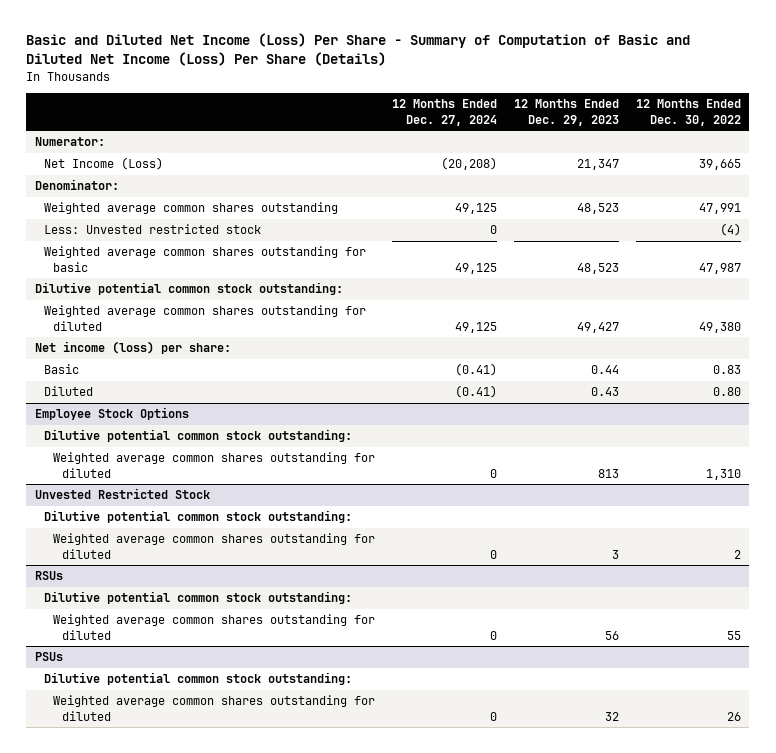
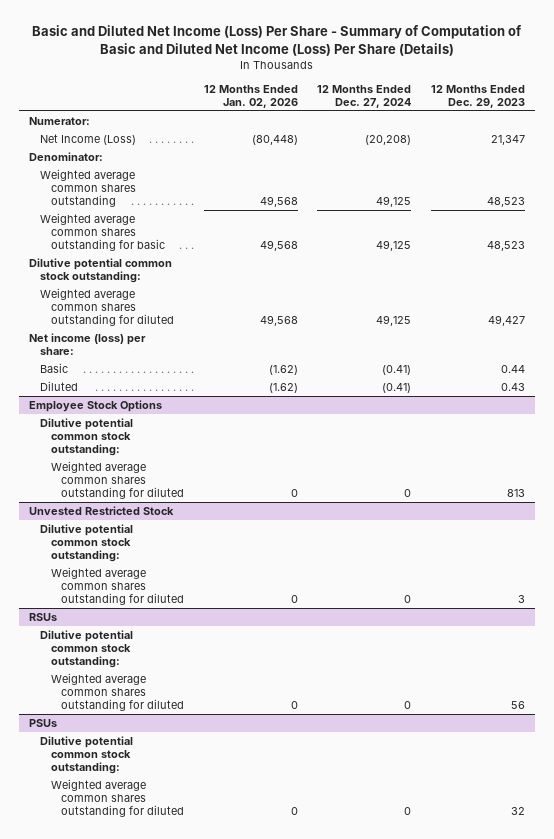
- | 12 Months Ended Dec. 27, 2024 | 12 Months Ended Dec. 29, 2023 | 12 Months Ended Dec. 30, 2022
+ | 12 Months Ended Jan. 02, 2026 | 12 Months Ended Dec. 27, 2024 | 12 Months Ended Dec. 29, 2023
- Less: Unvested restricted stock | 0 | | (4)

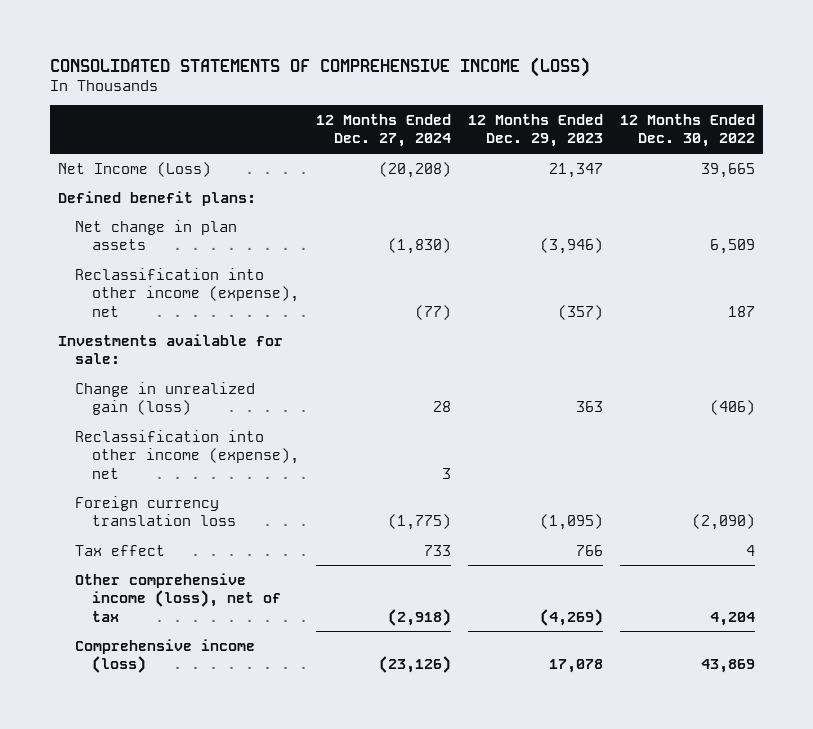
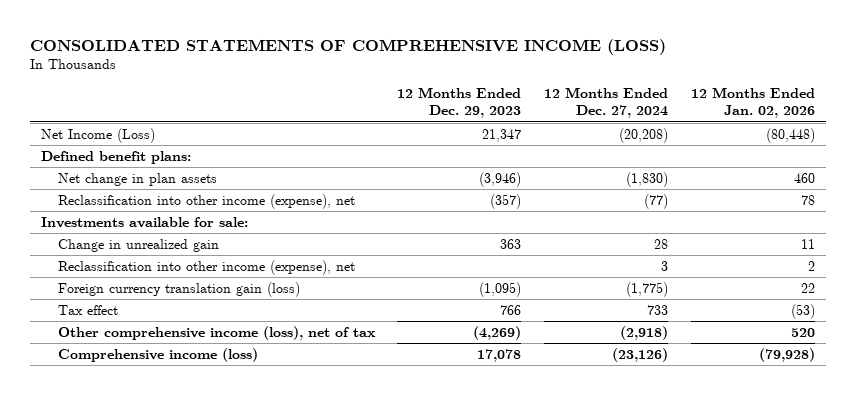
- | 12 Months Ended Dec. 27, 2024 | 12 Months Ended Dec. 29, 2023 | 12 Months Ended Dec. 30, 2022
+ | 12 Months Ended Dec. 29, 2023 | 12 Months Ended Dec. 27, 2024 | 12 Months Ended Jan. 02, 2026
- Change in unrealized gain (loss) | 28 | 363 | (406)
+ Change in unrealized gain | 363 | 28 | 11
- Foreign currency translation loss | (1,775) | (1,095) | (2,090)
+ Foreign currency translation gain (loss) | (1,095) | (1,775) | 22

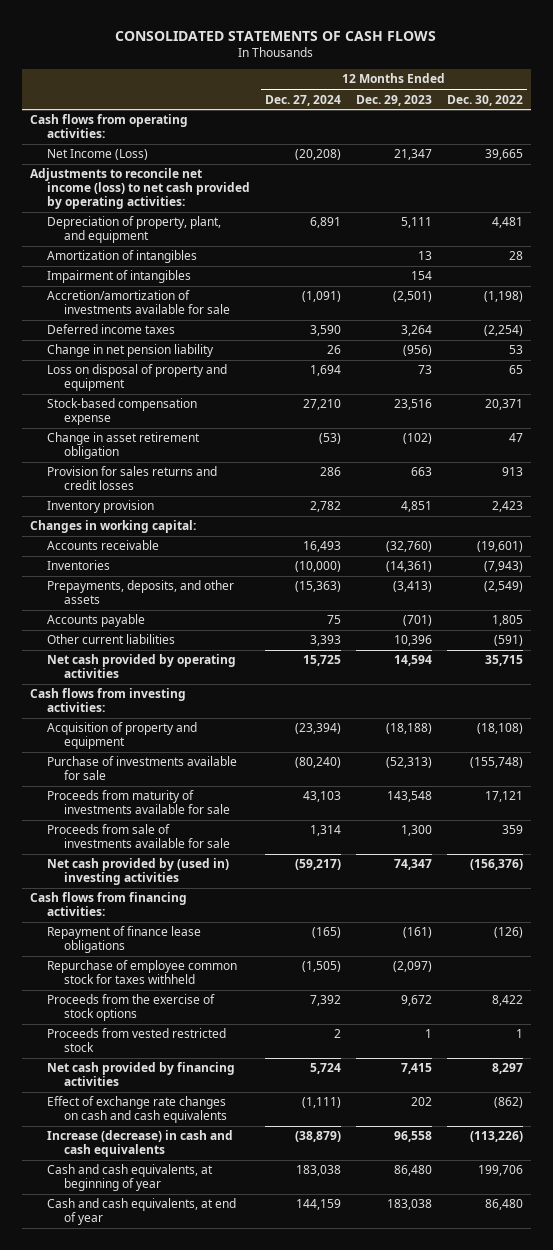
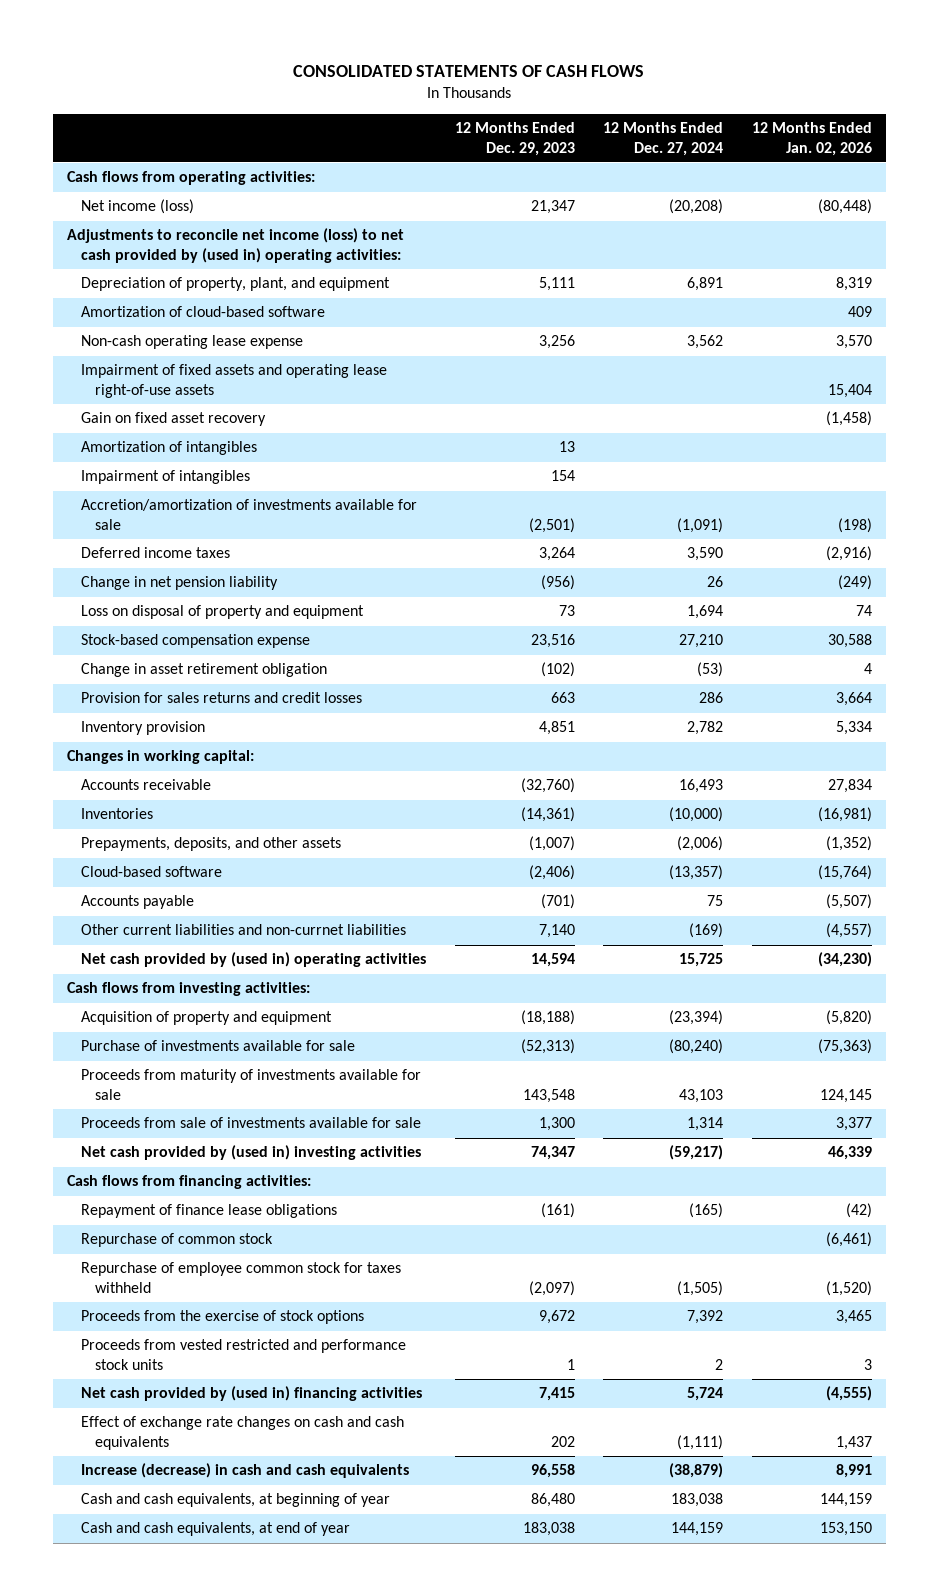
- | 12 Months Ended Dec. 27, 2024 | 12 Months Ended Dec. 29, 2023 | 12 Months Ended Dec. 30, 2022
+ | 12 Months Ended Dec. 29, 2023 | 12 Months Ended Dec. 27, 2024 | 12 Months Ended Jan. 02, 2026
- Net Income (Loss) | (20,208) | 21,347 | 39,665
- Adjustments to reconcile net income (loss) to net cash provided by operating activities:
+ Net income (loss) | 21,347 | (20,208) | (80,448)
+ Adjustments to reconcile net income (loss) to net cash provided by (used in) operating activities:
+ Amortization of cloud-based software | | | 409
+ Non-cash operating lease expense | 3,256 | 3,562 | 3,570
+ Impairment of fixed assets and operating lease right-of-use assets | | | 15,404
+ Gain on fixed asset recovery | | | (1,458)
- Prepayments, deposits, and other assets | (15,363) | (3,413) | (2,549)
+ Prepayments, deposits, and other assets | (1,007) | (2,006) | (1,352)
+ Cloud-based software | (2,406) | (13,357) | (15,764)
- Other current liabilities | 3,393 | 10,396 | (591)
- Net cash provided by operating activities | 15,725 | 14,594 | 35,715
+ Other current liabilities and non-currnet liabilities | 7,140 | (169) | (4,557)
+ Net cash provided by (used in) operating activities | 14,594 | 15,725 | (34,230)
+ Repurchase of common stock | | | (6,461)
- Proceeds from vested restricted stock | 2 | 1 | 1
- Net cash provided by financing activities | 5,724 | 7,415 | 8,297
+ Proceeds from vested restricted and performance stock units | 1 | 2 | 3
+ Net cash provided by (used in) financing activities | 7,415 | 5,724 | (4,555)

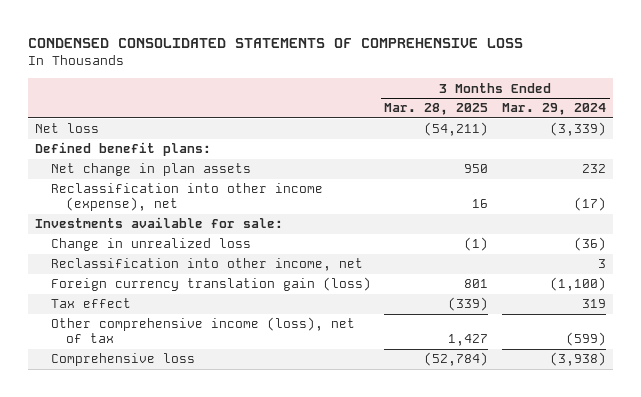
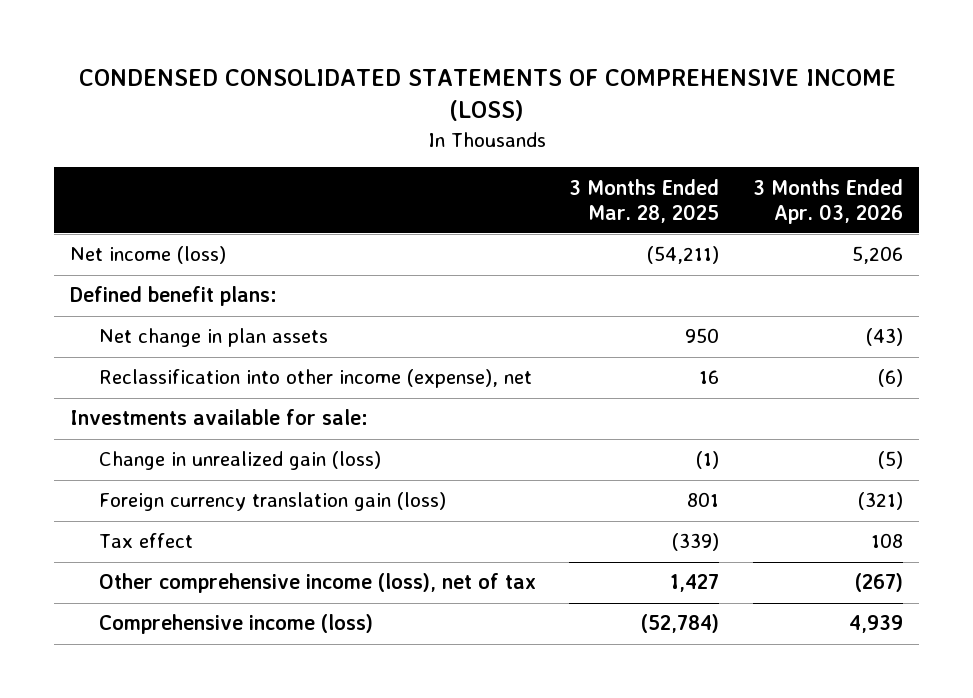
- CONDENSED CONSOLIDATED STATEMENTS OF COMPREHENSIVE LOSS
+ CONDENSED CONSOLIDATED STATEMENTS OF COMPREHENSIVE INCOME (LOSS)
- | 3 Months Ended Mar. 28, 2025 | 3 Months Ended Mar. 29, 2024
+ | 3 Months Ended Mar. 28, 2025 | 3 Months Ended Apr. 03, 2026
- Net loss | (54,211) | (3,339)
+ Net income (loss) | (54,211) | 5,206
- Change in unrealized loss | (1) | (36)
- Reclassification into other income, net | | 3
+ Change in unrealized gain (loss) | (1) | (5)
- Comprehensive loss | (52,784) | (3,938)
+ Comprehensive income (loss) | (52,784) | 4,939

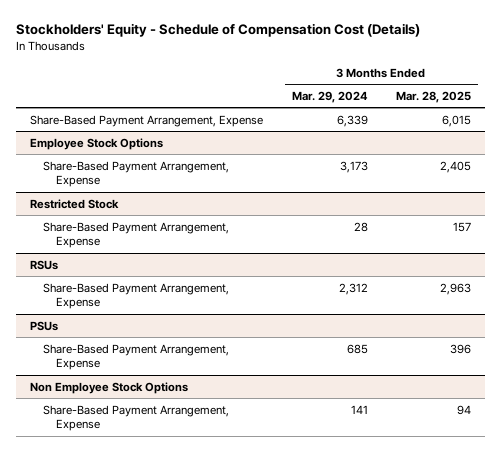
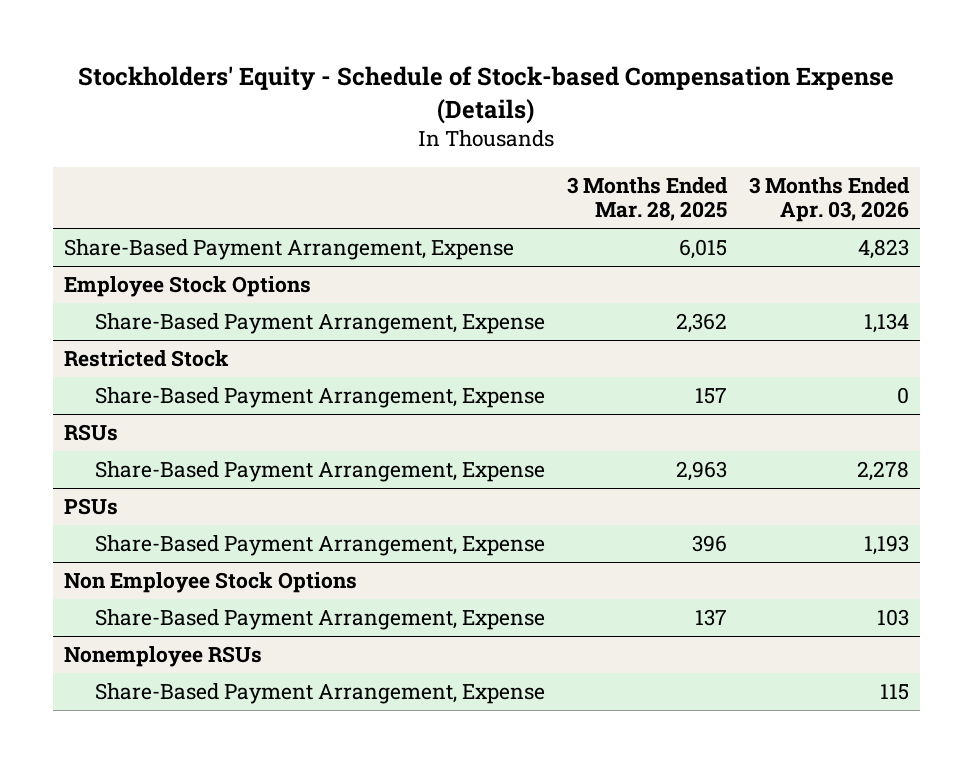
- Stockholders' Equity - Schedule of Compensation Cost (Details)
+ Stockholders' Equity - Schedule of Stock-based Compensation Expense (Details)
- | 3 Months Ended Mar. 29, 2024 | 3 Months Ended Mar. 28, 2025
+ | 3 Months Ended Mar. 28, 2025 | 3 Months Ended Apr. 03, 2026
@ Employee Stock Options
- Share-Based Payment Arrangement, Expense | 3,173 | 2,405
+ Share-Based Payment Arrangement, Expense | 2,362 | 1,134
@ Non Employee Stock Options
- Share-Based Payment Arrangement, Expense | 141 | 94
+ Share-Based Payment Arrangement, Expense | 137 | 103
+ Nonemployee RSUs
+ Share-Based Payment Arrangement, Expense | | 115

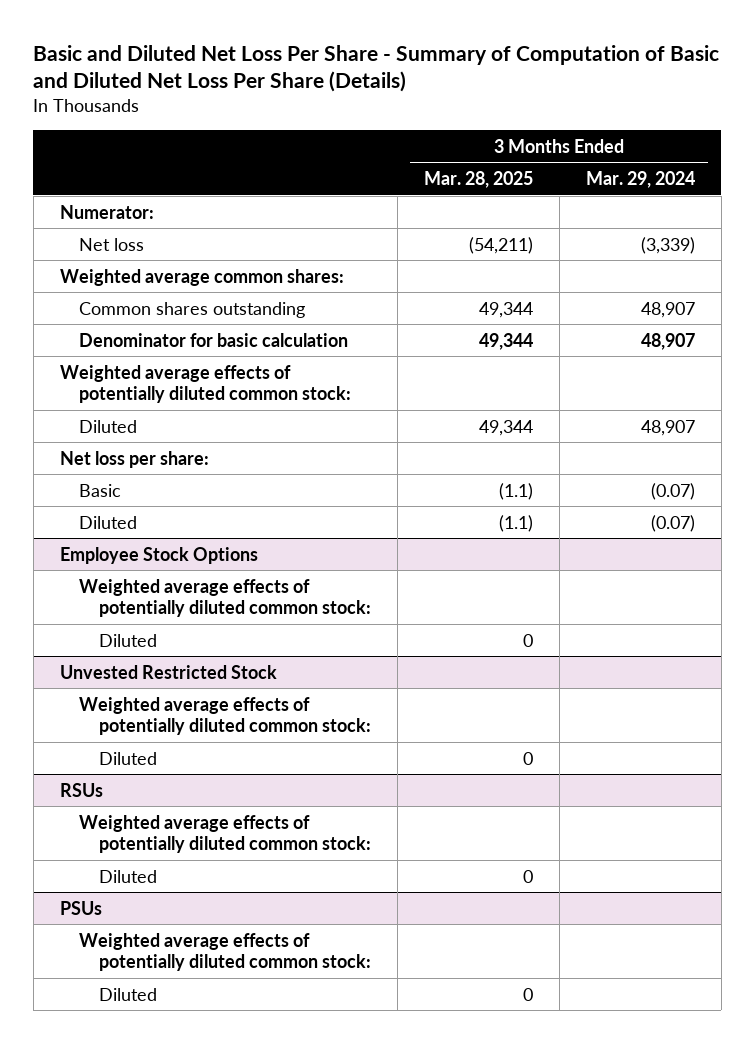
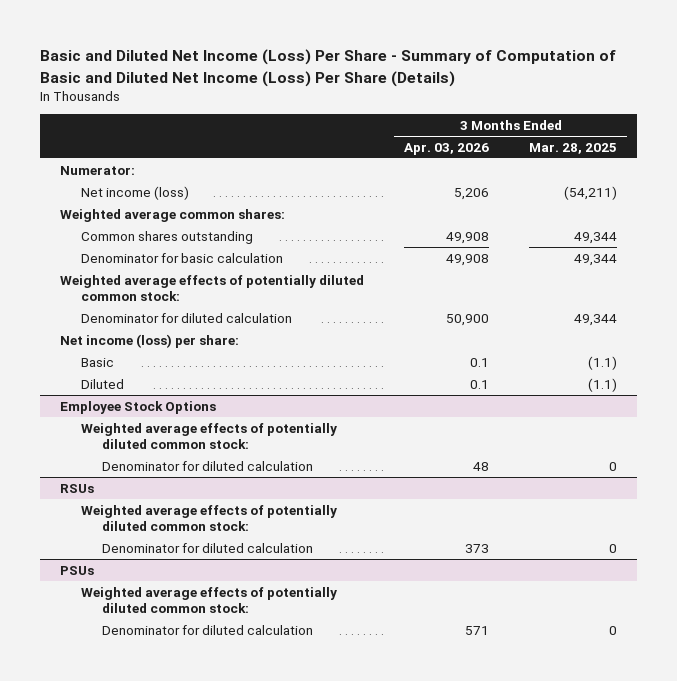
- Basic and Diluted Net Loss Per Share - Summary of Computation of Basic and Diluted Net Loss Per Share (Details)
+ Basic and Diluted Net Income (Loss) Per Share - Summary of Computation of Basic and Diluted Net Income (Loss) Per Share (Details)
- | 3 Months Ended Mar. 28, 2025 | 3 Months Ended Mar. 29, 2024
+ | 3 Months Ended Apr. 03, 2026 | 3 Months Ended Mar. 28, 2025
- Net loss | (54,211) | (3,339)
+ Net income (loss) | 5,206 | (54,211)
- Diluted | 49,344 | 48,907
- Net loss per share:
+ Denominator for diluted calculation | 50,900 | 49,344
+ Net income (loss) per share:
@ Employee Stock Options
- Diluted | 0 |
- Unvested Restricted Stock
- Weighted average effects of potentially diluted common stock:
- Diluted | 0 |
@ Employee Stock Options
+ Denominator for diluted calculation | 48 | 0
@ RSUs
- Diluted | 0 |
+ Denominator for diluted calculation | 373 | 0
@ PSUs
- Diluted | 0 |
+ Denominator for diluted calculation | 571 | 0

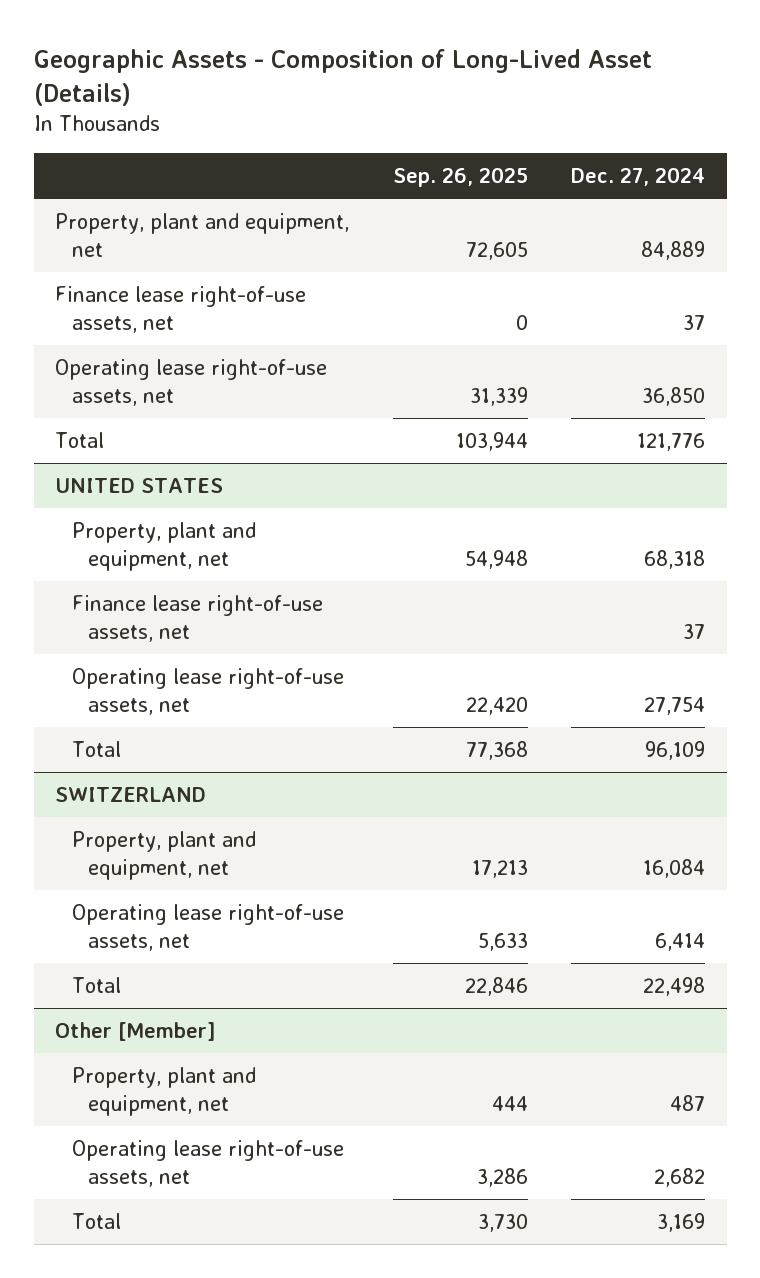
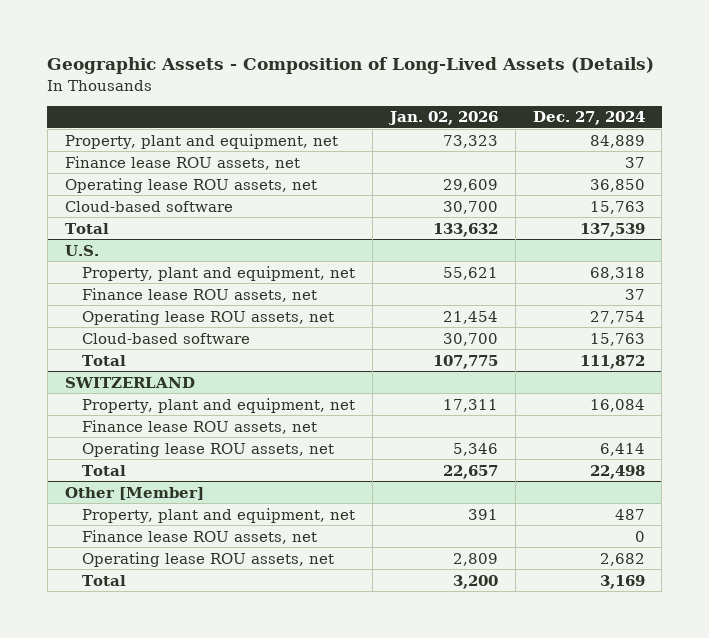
- Geographic Assets - Composition of Long-Lived Asset (Details)
+ Geographic Assets - Composition of Long-Lived Assets (Details)
- | Sep. 26, 2025 | Dec. 27, 2024
+ | Jan. 02, 2026 | Dec. 27, 2024
- Finance lease right-of-use assets, net | 0 | 37
- Operating lease right-of-use assets, net | 31,339 | 36,850
- Total | 103,944 | 121,776
- UNITED STATES
+ Finance lease ROU assets, net | | 37
+ Operating lease ROU assets, net | 29,609 | 36,850
+ Cloud-based software | 30,700 | 15,763
+ Total | 133,632 | 137,539
+ U.S.
- Finance lease right-of-use assets, net | | 37
- Operating lease right-of-use assets, net | 22,420 | 27,754
- Total | 77,368 | 96,109
+ Finance lease ROU assets, net | | 37
+ Operating lease ROU assets, net | 21,454 | 27,754
+ Cloud-based software | 30,700 | 15,763
+ Total | 107,775 | 111,872
@ SWITZERLAND
- Operating lease right-of-use assets, net | 5,633 | 6,414
+ Finance lease ROU assets, net
+ Operating lease ROU assets, net | 5,346 | 6,414
@ Other [Member]
- Operating lease right-of-use assets, net | 3,286 | 2,682
+ Finance lease ROU assets, net | | 0
+ Operating lease ROU assets, net | 2,809 | 2,682

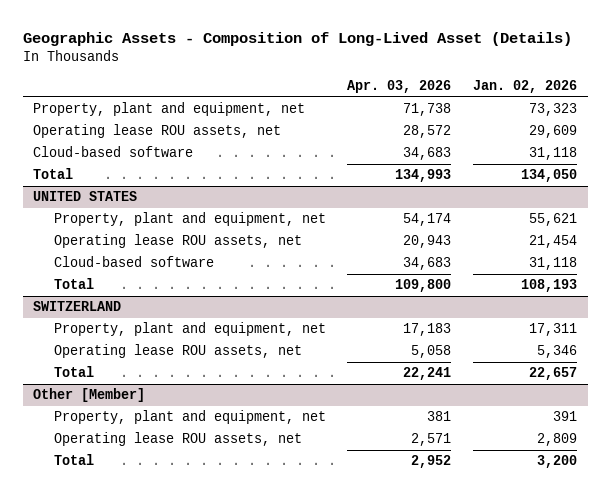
- Geographic Assets - Composition of Long-Lived Assets (Details)
+ Geographic Assets - Composition of Long-Lived Asset (Details)
- | Jan. 02, 2026 | Dec. 27, 2024
+ | Apr. 03, 2026 | Jan. 02, 2026
- Finance lease ROU assets, net | | 37
- Cloud-based software | 30,700 | 15,763
- Total | 133,632 | 137,539
- U.S.
+ Cloud-based software | 34,683 | 31,118
+ Total | 134,993 | 134,050
+ UNITED STATES
- Finance lease ROU assets, net | | 37
- Cloud-based software | 30,700 | 15,763
- Total | 107,775 | 111,872
+ Cloud-based software | 34,683 | 31,118
+ Total | 109,800 | 108,193
@ SWITZERLAND
- Finance lease ROU assets, net
@ Other [Member]
- Finance lease ROU assets, net | | 0

